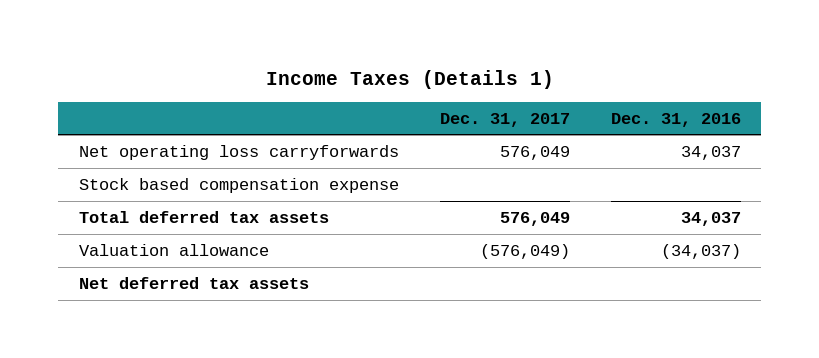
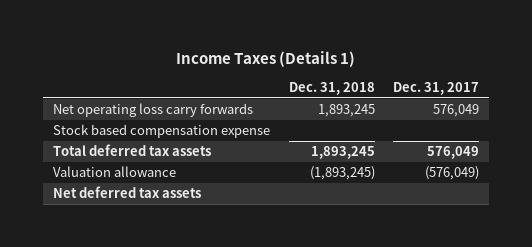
- | Dec. 31, 2017 | Dec. 31, 2016
+ | Dec. 31, 2018 | Dec. 31, 2017
- Net operating loss carryforwards | 576,049 | 34,037
+ Net operating loss carry forwards | 1,893,245 | 576,049

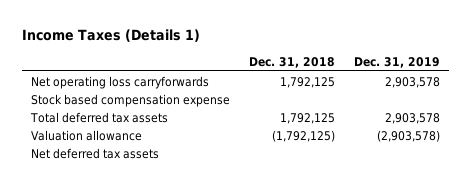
- | Dec. 31, 2018 | Dec. 31, 2017
+ | Dec. 31, 2018 | Dec. 31, 2019
- Net operating loss carry forwards | 1,893,245 | 576,049
+ Net operating loss carryforwards | 1,792,125 | 2,903,578
- Total deferred tax assets | 1,893,245 | 576,049
- Valuation allowance | (1,893,245) | (576,049)
+ Total deferred tax assets | 1,792,125 | 2,903,578
+ Valuation allowance | (1,792,125) | (2,903,578)

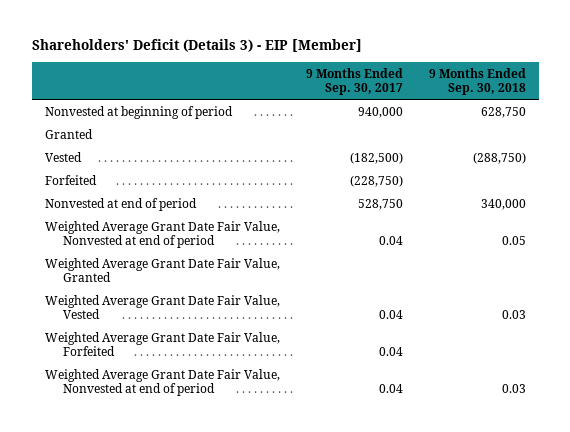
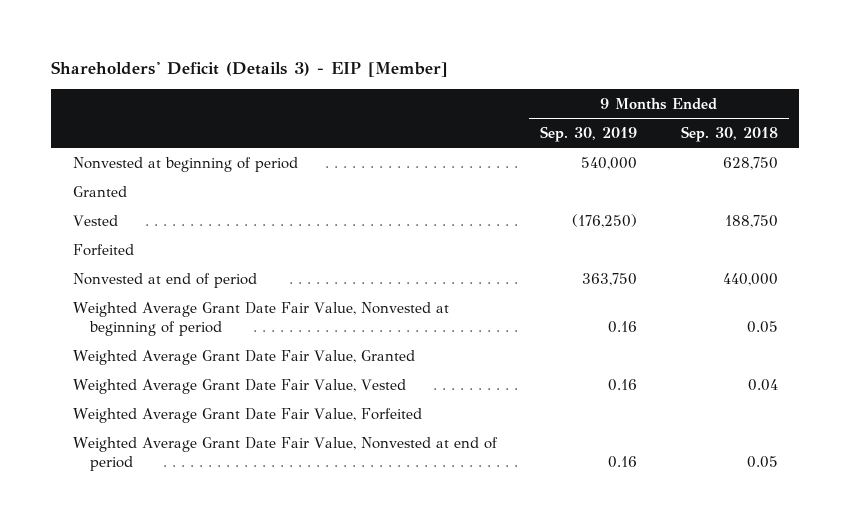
- | 9 Months Ended Sep. 30, 2017 | 9 Months Ended Sep. 30, 2018
+ | 9 Months Ended Sep. 30, 2019 | 9 Months Ended Sep. 30, 2018
- Vested | (182,500) | (288,750)
+ Vested | (176,250) | 188,750
- Nonvested at end of period | 528,750 | 340,000
+ Nonvested at end of period | 363,750 | 440,000
+ Weighted Average Grant Date Fair Value, Nonvested at beginning of period | 0.16 | 0.05
- Weighted Average Grant Date Fair Value, Vested | 0.04 | 0.03
+ Weighted Average Grant Date Fair Value, Vested | 0.16 | 0.04
- Weighted Average Grant Date Fair Value, Nonvested at end of period | 0.04 | 0.03
moved down: Weighted Average Grant Date Fair Value, Nonvested at end of period | 0.16 | 0.05

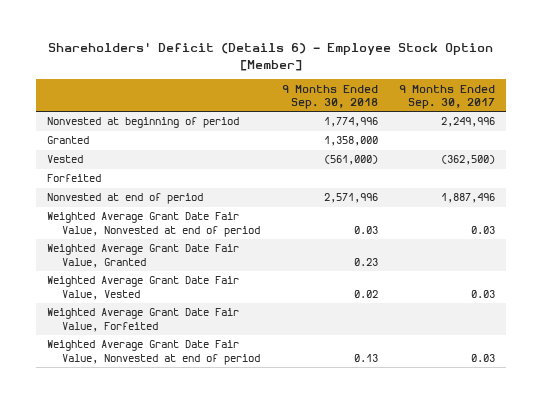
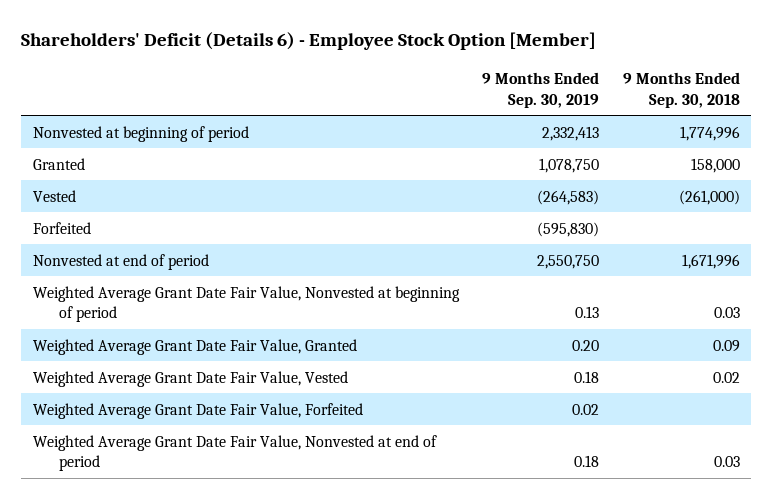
- | 9 Months Ended Sep. 30, 2018 | 9 Months Ended Sep. 30, 2017
+ | 9 Months Ended Sep. 30, 2019 | 9 Months Ended Sep. 30, 2018
- Granted | 1,358,000 |
- Vested | (561,000) | (362,500)
+ Granted | 1,078,750 | 158,000
+ Vested | (264,583) | (261,000)
- Nonvested at end of period | 2,571,996 | 1,887,496
- Weighted Average Grant Date Fair Value, Granted | 0.23 |
+ Nonvested at end of period | 2,550,750 | 1,671,996
+ Weighted Average Grant Date Fair Value, Nonvested at beginning of period | 0.13 | 0.03
+ Weighted Average Grant Date Fair Value, Granted | 0.20 | 0.09
- Weighted Average Grant Date Fair Value, Nonvested at end of period | 0.13 | 0.03
moved down: Weighted Average Grant Date Fair Value, Nonvested at end of period | 0.18 | 0.03

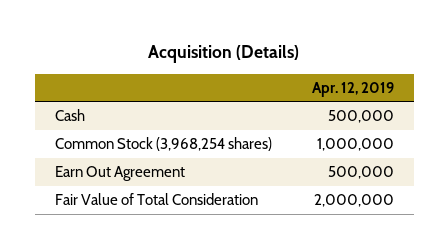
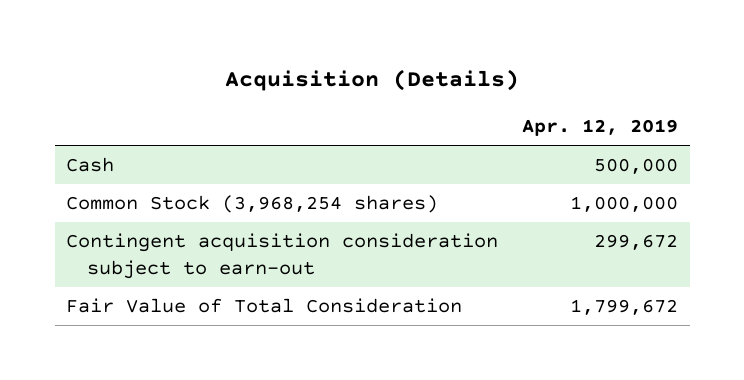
- Earn Out Agreement | 500,000
- Fair Value of Total Consideration | 2,000,000
+ Contingent acquisition consideration subject to earn-out | 299,672
+ Fair Value of Total Consideration | 1,799,672

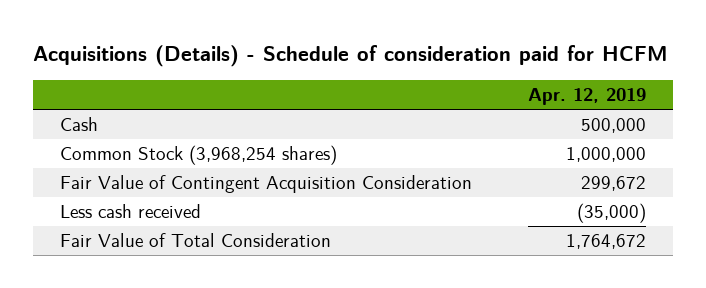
- Acquisition (Details)
+ Acquisitions (Details) - Schedule of consideration paid for HCFM
- Contingent acquisition consideration subject to earn-out | 299,672
- Fair Value of Total Consideration | 1,799,672
+ Fair Value of Contingent Acquisition Consideration | 299,672
+ Less cash received | (35,000)
+ Fair Value of Total Consideration | 1,764,672

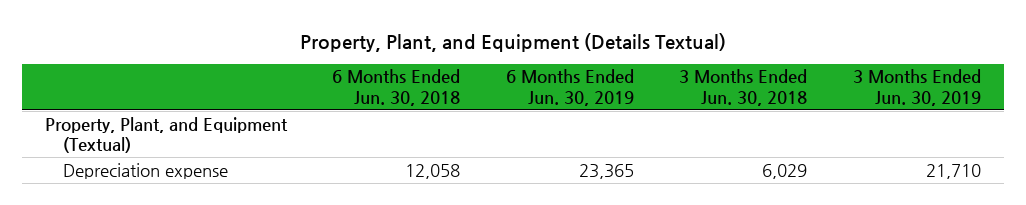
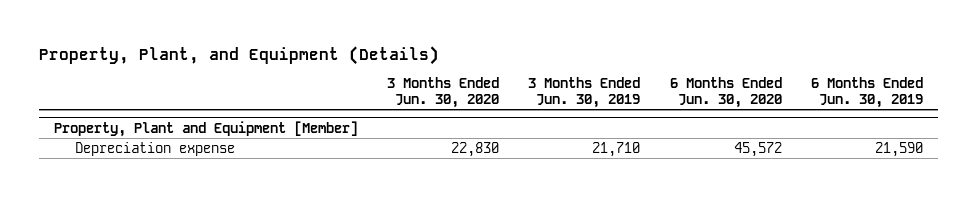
- Property, Plant, and Equipment (Details Textual)
+ Property, Plant, and Equipment (Details)
- | 6 Months Ended Jun. 30, 2018 | 6 Months Ended Jun. 30, 2019 | 3 Months Ended Jun. 30, 2018 | 3 Months Ended Jun. 30, 2019
+ | 3 Months Ended Jun. 30, 2020 | 3 Months Ended Jun. 30, 2019 | 6 Months Ended Jun. 30, 2020 | 6 Months Ended Jun. 30, 2019
- Property, Plant, and Equipment (Textual)
- Depreciation expense | 12,058 | 23,365 | 6,029 | 21,710
+ Property, Plant and Equipment [Member]
+ Depreciation expense | 22,830 | 21,710 | 45,572 | 21,590

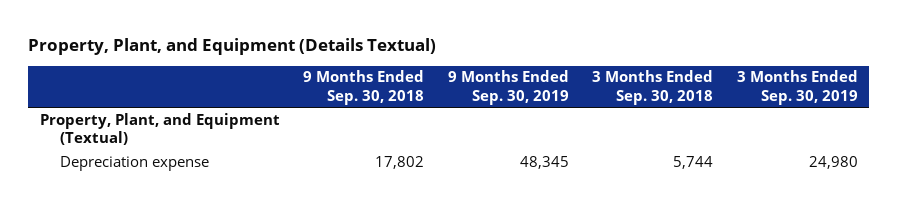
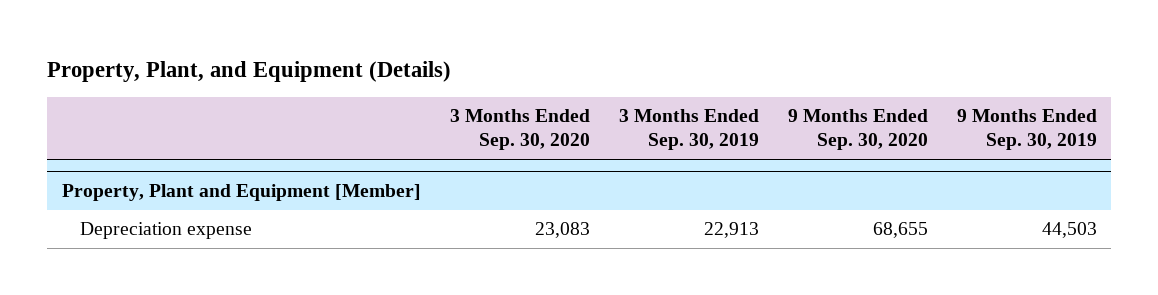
- Property, Plant, and Equipment (Details Textual)
+ Property, Plant, and Equipment (Details)
- | 9 Months Ended Sep. 30, 2018 | 9 Months Ended Sep. 30, 2019 | 3 Months Ended Sep. 30, 2018 | 3 Months Ended Sep. 30, 2019
+ | 3 Months Ended Sep. 30, 2020 | 3 Months Ended Sep. 30, 2019 | 9 Months Ended Sep. 30, 2020 | 9 Months Ended Sep. 30, 2019
- Property, Plant, and Equipment (Textual)
- Depreciation expense | 17,802 | 48,345 | 5,744 | 24,980
+ Property, Plant and Equipment [Member]
+ Depreciation expense | 23,083 | 22,913 | 68,655 | 44,503

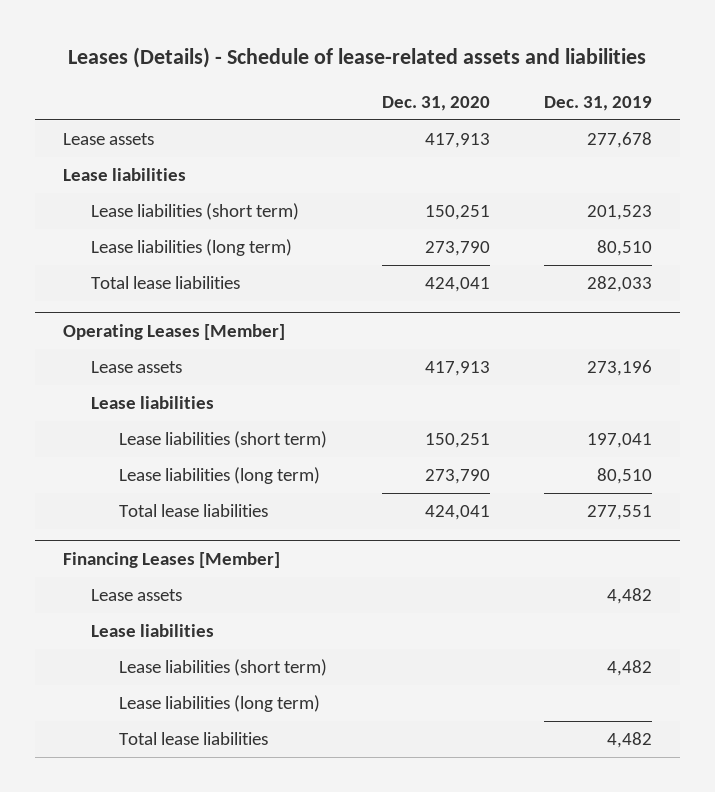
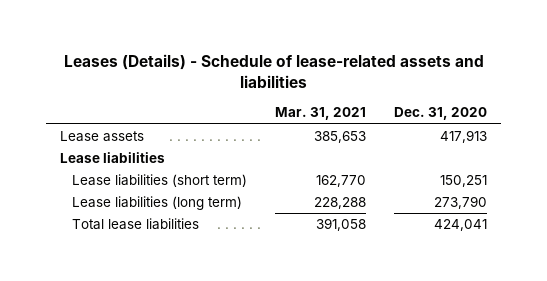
- | Dec. 31, 2020 | Dec. 31, 2019
+ | Mar. 31, 2021 | Dec. 31, 2020
- Operating Leases [Member]
- Lease assets | 417,913 | 273,196
- Lease liabilities
- Lease liabilities (short term) | 150,251 | 197,041
- Lease liabilities (long term) | 273,790 | 80,510
- Total lease liabilities | 424,041 | 277,551
- Financing Leases [Member]
- Lease assets | | 4,482
- Lease liabilities
- Lease liabilities (short term) | | 4,482
- Lease liabilities (long term)
- Total lease liabilities | | 4,482

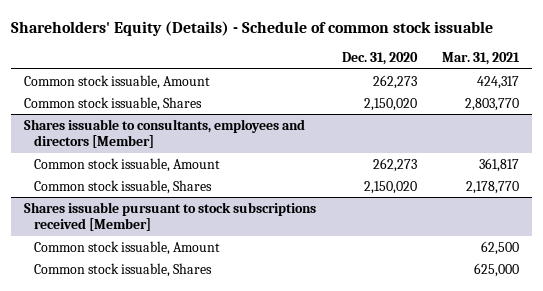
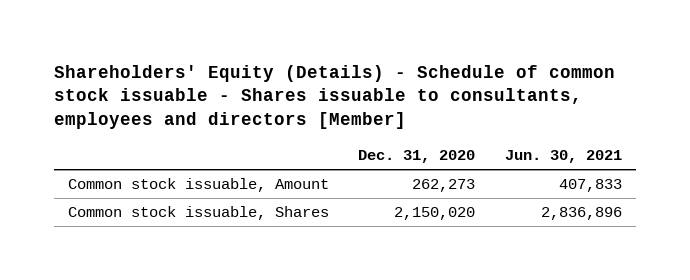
- Shareholders' Equity (Details) - Schedule of common stock issuable
+ Shareholders' Equity (Details) - Schedule of common stock issuable - Shares issuable to consultants, employees and directors [Member]
- | Dec. 31, 2020 | Mar. 31, 2021
+ | Dec. 31, 2020 | Jun. 30, 2021
- Shares issuable to consultants, employees and directors [Member]
- Common stock issuable, Amount | 262,273 | 361,817
- Common stock issuable, Shares | 2,150,020 | 2,178,770
- Shares issuable pursuant to stock subscriptions received [Member]
- Common stock issuable, Amount | | 62,500
- Common stock issuable, Shares | | 625,000

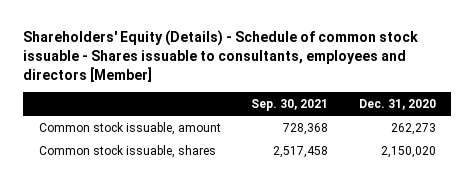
- | Dec. 31, 2020 | Jun. 30, 2021
+ | Sep. 30, 2021 | Dec. 31, 2020
- Common stock issuable, Amount | 262,273 | 407,833
- Common stock issuable, Shares | 2,150,020 | 2,836,896
+ Common stock issuable, amount | 728,368 | 262,273
+ Common stock issuable, shares | 2,517,458 | 2,150,020

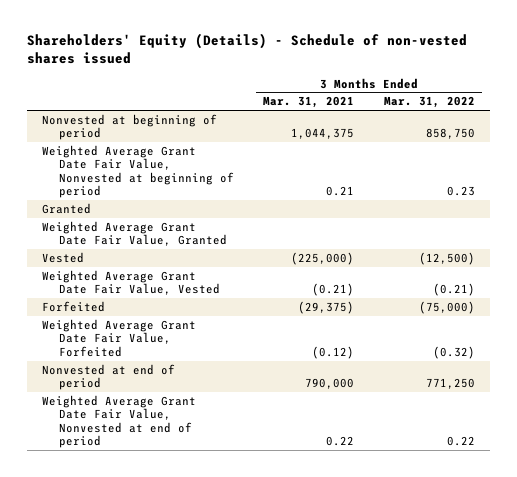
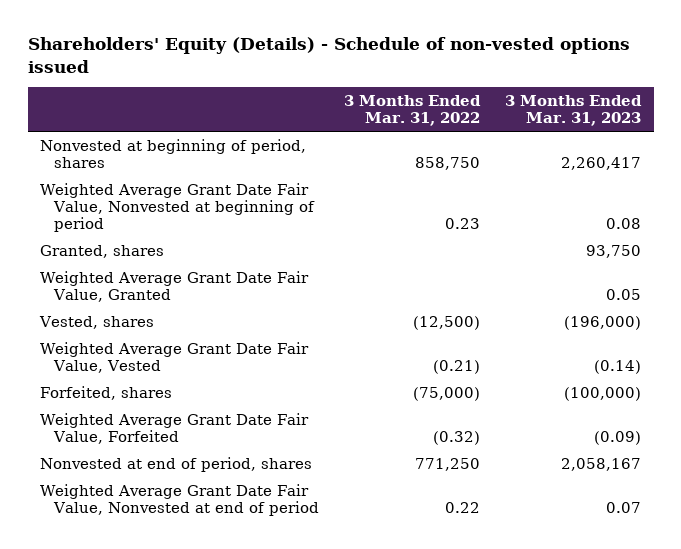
- Shareholders' Equity (Details) - Schedule of non-vested shares issued
+ Shareholders' Equity (Details) - Schedule of non-vested options issued
- | 3 Months Ended Mar. 31, 2021 | 3 Months Ended Mar. 31, 2022
+ | 3 Months Ended Mar. 31, 2022 | 3 Months Ended Mar. 31, 2023
- Nonvested at beginning of period | 1,044,375 | 858,750
+ Nonvested at beginning of period, shares | 858,750 | 2,260,417
- Granted
+ Granted, shares | | 93,750
- Vested | (225,000) | (12,500)
+ Vested, shares | (12,500) | (196,000)
- Forfeited | (29,375) | (75,000)
+ Forfeited, shares | (75,000) | (100,000)
- Nonvested at end of period | 790,000 | 771,250
+ Nonvested at end of period, shares | 771,250 | 2,058,167

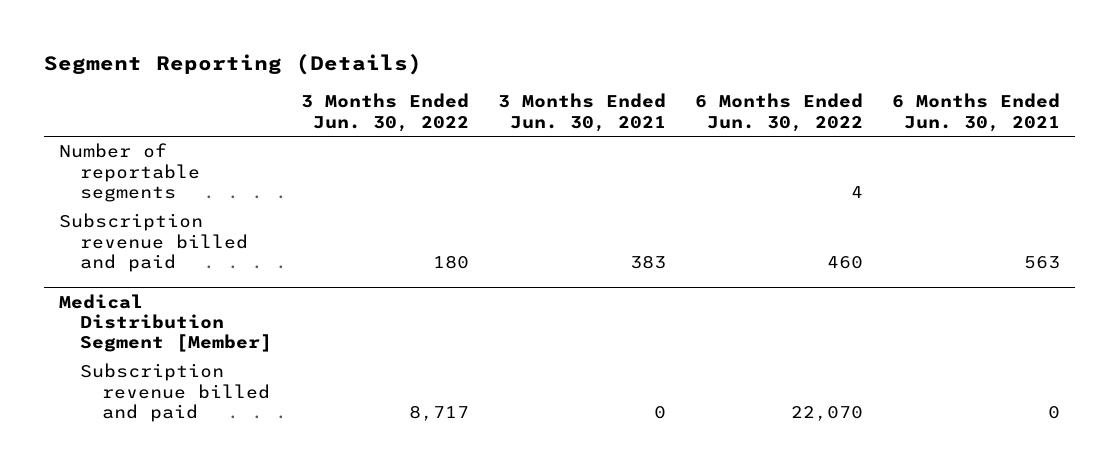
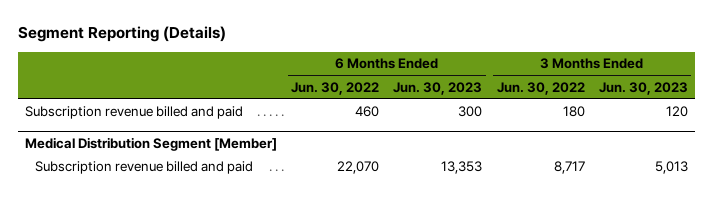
- | 3 Months Ended Jun. 30, 2022 | 3 Months Ended Jun. 30, 2021 | 6 Months Ended Jun. 30, 2022 | 6 Months Ended Jun. 30, 2021
+ | 6 Months Ended Jun. 30, 2022 | 6 Months Ended Jun. 30, 2023 | 3 Months Ended Jun. 30, 2022 | 3 Months Ended Jun. 30, 2023
- Number of reportable segments | | | 4 |

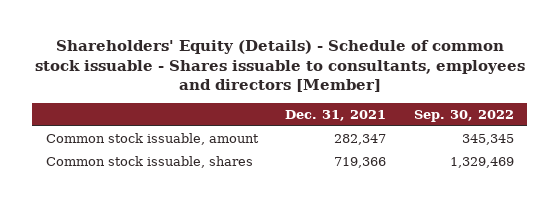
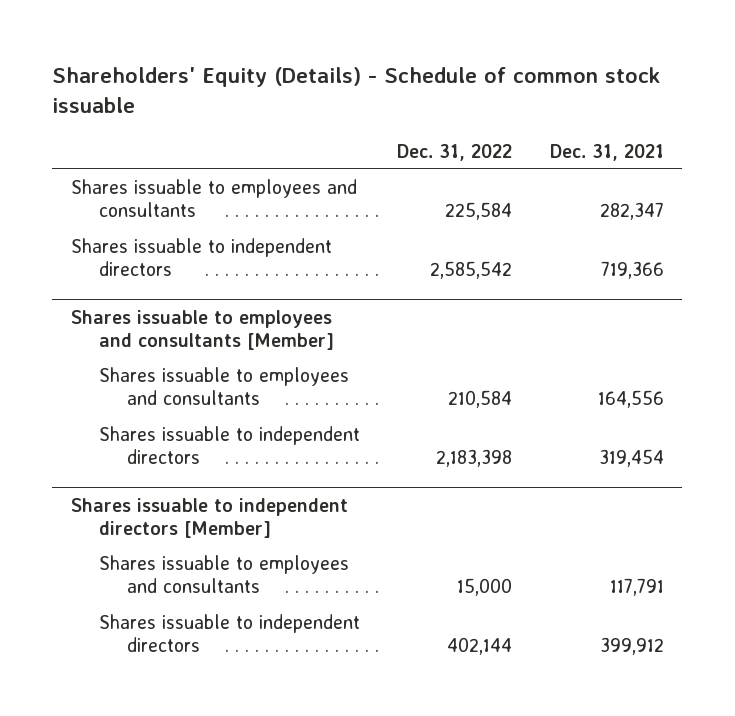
- Shareholders' Equity (Details) - Schedule of common stock issuable - Shares issuable to consultants, employees and directors [Member]
+ Shareholders' Equity (Details) - Schedule of common stock issuable
- | Dec. 31, 2021 | Sep. 30, 2022
+ | Dec. 31, 2022 | Dec. 31, 2021
- Common stock issuable, amount | 282,347 | 345,345
- Common stock issuable, shares | 719,366 | 1,329,469
+ Shares issuable to employees and consultants | 225,584 | 282,347
+ Shares issuable to independent directors | 2,585,542 | 719,366
+ Shares issuable to employees and consultants [Member]
+ Shares issuable to employees and consultants | 210,584 | 164,556
+ Shares issuable to independent directors | 2,183,398 | 319,454
+ Shares issuable to independent directors [Member]
+ Shares issuable to employees and consultants | 15,000 | 117,791
+ Shares issuable to independent directors | 402,144 | 399,912

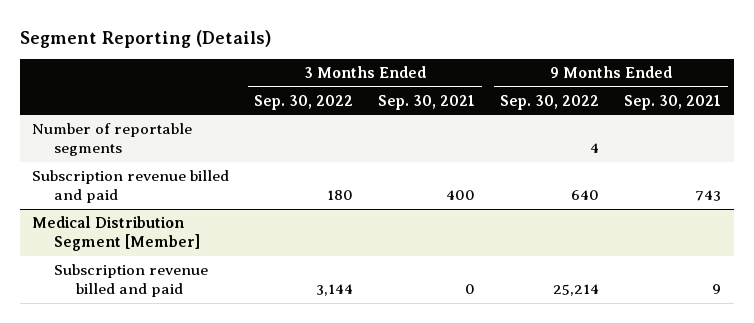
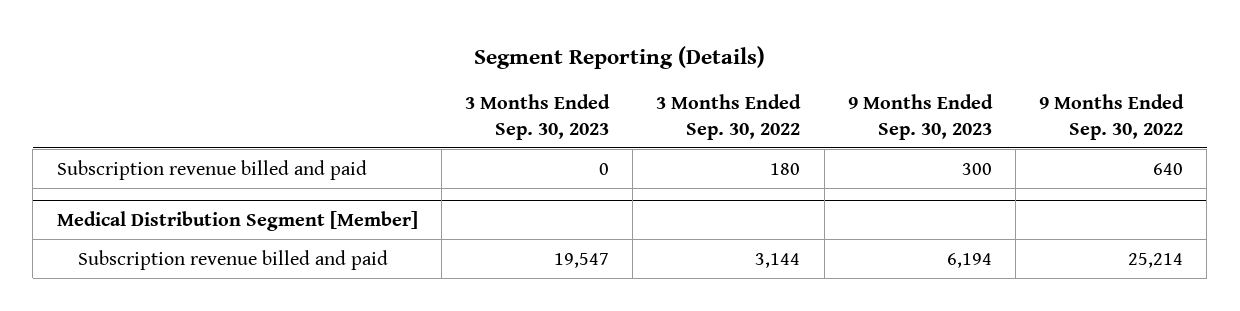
- | 3 Months Ended Sep. 30, 2022 | 3 Months Ended Sep. 30, 2021 | 9 Months Ended Sep. 30, 2022 | 9 Months Ended Sep. 30, 2021
+ | 3 Months Ended Sep. 30, 2023 | 3 Months Ended Sep. 30, 2022 | 9 Months Ended Sep. 30, 2023 | 9 Months Ended Sep. 30, 2022
- Number of reportable segments | | | 4 |

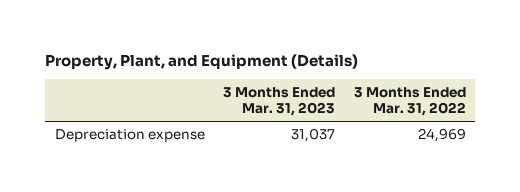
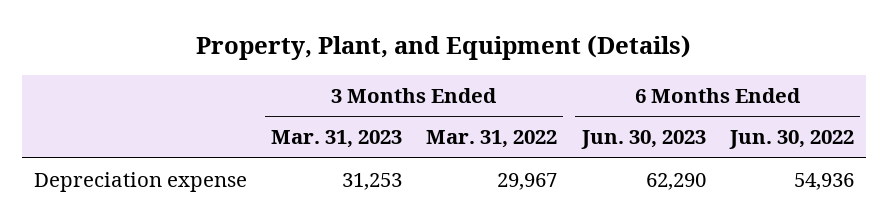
- | 3 Months Ended Mar. 31, 2023 | 3 Months Ended Mar. 31, 2022
+ | 3 Months Ended Mar. 31, 2023 | 3 Months Ended Mar. 31, 2022 | 6 Months Ended Jun. 30, 2023 | 6 Months Ended Jun. 30, 2022
- Depreciation expense | 31,037 | 24,969
+ Depreciation expense | 31,253 | 29,967 | 62,290 | 54,936

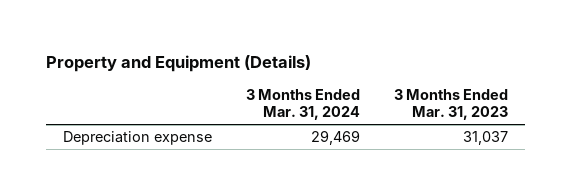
- Property, Plant, and Equipment (Details)
+ Property and Equipment (Details)
- | 3 Months Ended Mar. 31, 2023 | 3 Months Ended Mar. 31, 2022 | 6 Months Ended Jun. 30, 2023 | 6 Months Ended Jun. 30, 2022
+ | 3 Months Ended Mar. 31, 2024 | 3 Months Ended Mar. 31, 2023
- Depreciation expense | 31,253 | 29,967 | 62,290 | 54,936
+ Depreciation expense | 29,469 | 31,037

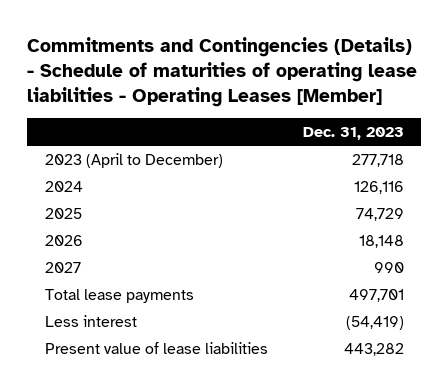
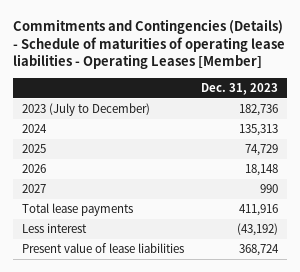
- 2023 (April to December) | 277,718
- 2024 | 126,116
+ 2023 (July to December) | 182,736
+ 2024 | 135,313
- Total lease payments | 497,701
- Less interest | (54,419)
- Present value of lease liabilities | 443,282
+ Total lease payments | 411,916
+ Less interest | (43,192)
+ Present value of lease liabilities | 368,724

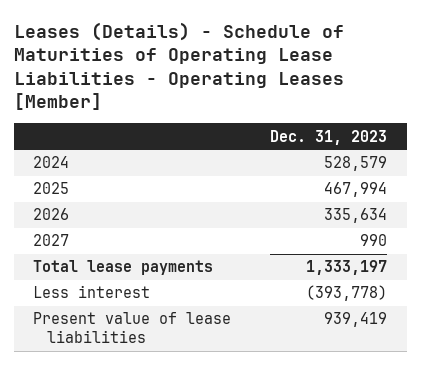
- Commitments and Contingencies (Details) - Schedule of maturities of operating lease liabilities - Operating Leases [Member]
+ Leases (Details) - Schedule of Maturities of Operating Lease Liabilities - Operating Leases [Member]
- 2023 (July to December) | 182,736
- 2024 | 135,313
- 2025 | 74,729
- 2026 | 18,148
+ 2024 | 528,579
+ 2025 | 467,994
+ 2026 | 335,634
- Total lease payments | 411,916
- Less interest | (43,192)
- Present value of lease liabilities | 368,724
+ Total lease payments | 1,333,197
+ Less interest | (393,778)
+ Present value of lease liabilities | 939,419

